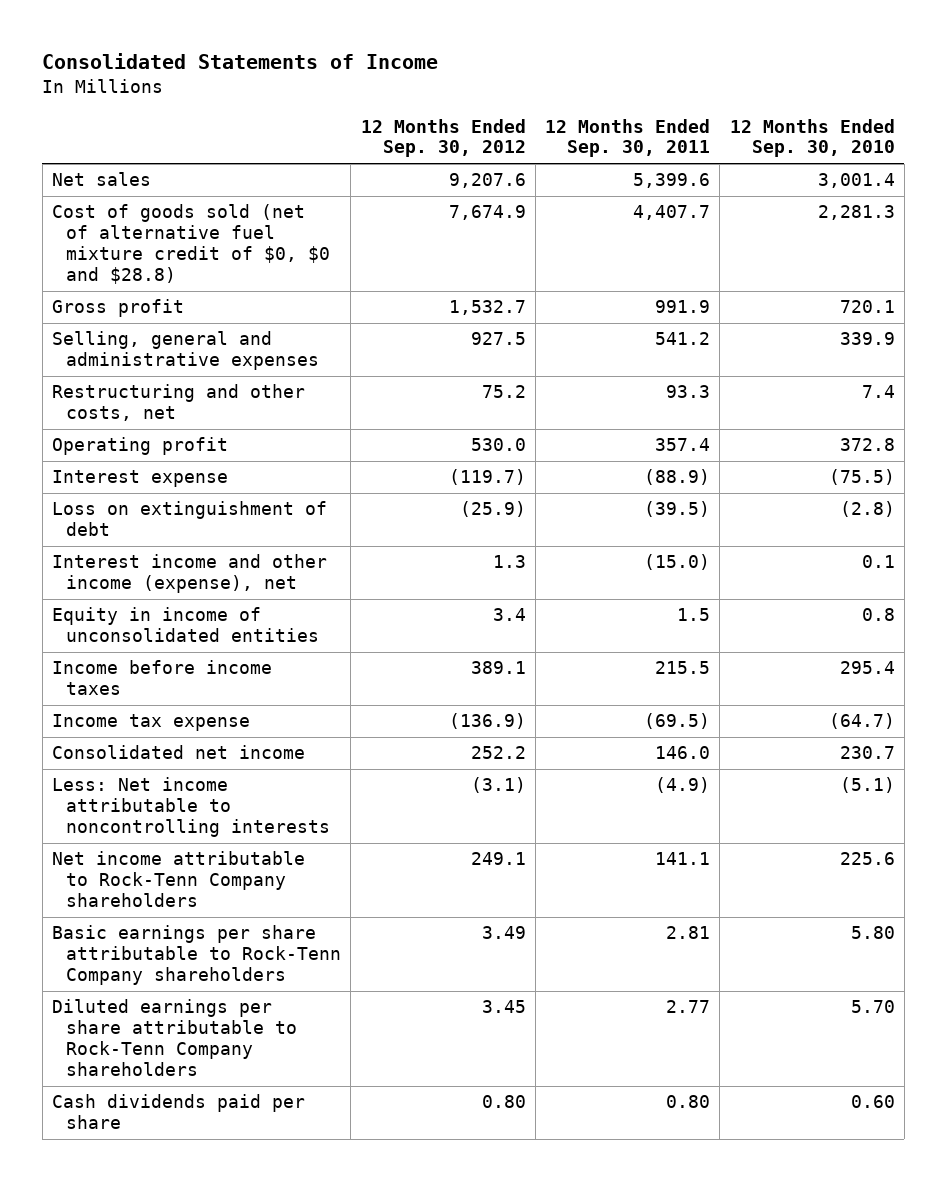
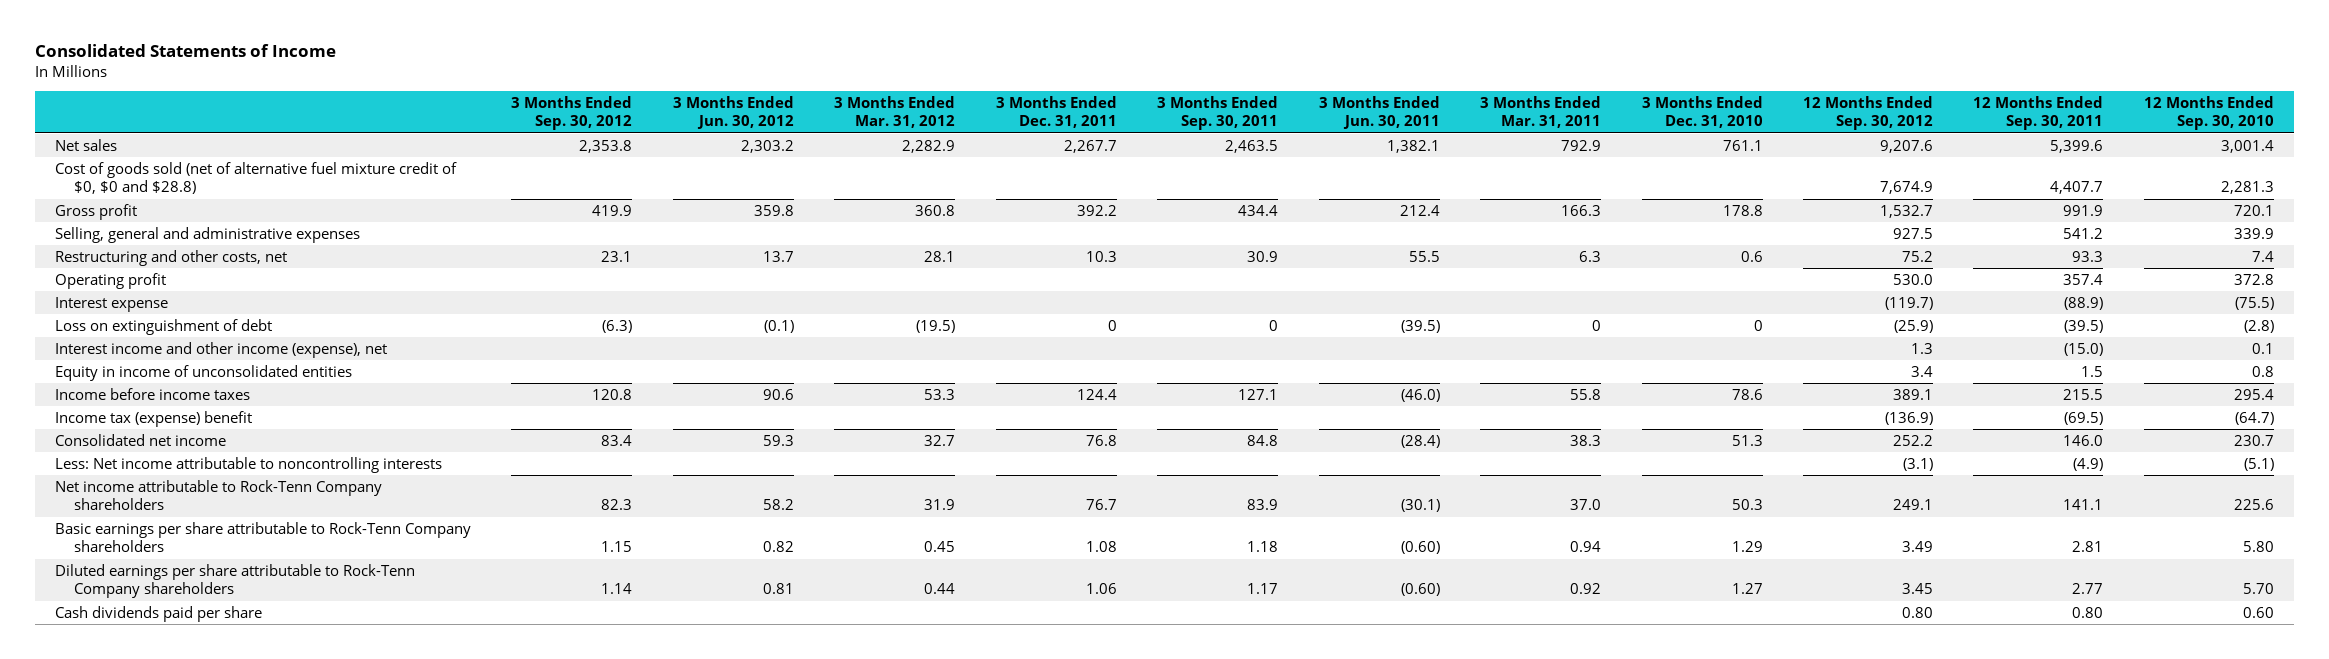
- | 12 Months Ended Sep. 30, 2012 | 12 Months Ended Sep. 30, 2011 | 12 Months Ended Sep. 30, 2010
+ | 3 Months Ended Sep. 30, 2012 | 3 Months Ended Jun. 30, 2012 | 3 Months Ended Mar. 31, 2012 | 3 Months Ended Dec. 31, 2011 | 3 Months Ended Sep. 30, 2011 | 3 Months Ended Jun. 30, 2011 | 3 Months Ended Mar. 31, 2011 | 3 Months Ended Dec. 31, 2010 | 12 Months Ended Sep. 30, 2012 | 12 Months Ended Sep. 30, 2011 | 12 Months Ended Sep. 30, 2010
- Income tax expense | (136.9) | (69.5) | (64.7)
+ Income tax (expense) benefit | | | | | | | | | (136.9) | (69.5) | (64.7)

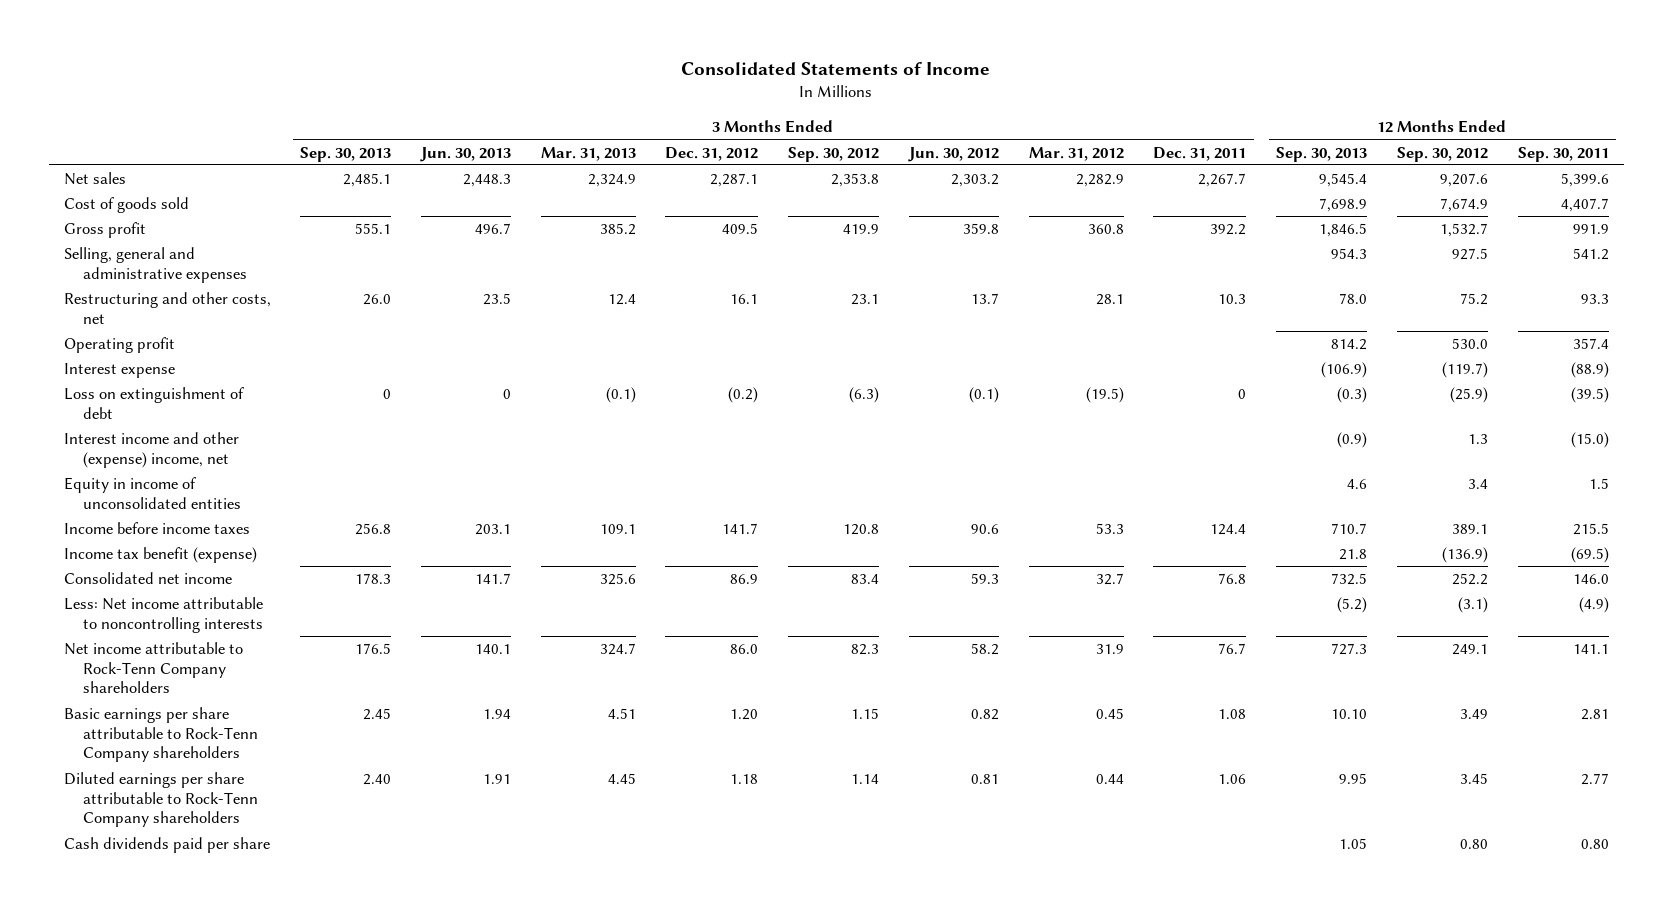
- | 3 Months Ended Sep. 30, 2012 | 3 Months Ended Jun. 30, 2012 | 3 Months Ended Mar. 31, 2012 | 3 Months Ended Dec. 31, 2011 | 3 Months Ended Sep. 30, 2011 | 3 Months Ended Jun. 30, 2011 | 3 Months Ended Mar. 31, 2011 | 3 Months Ended Dec. 31, 2010 | 12 Months Ended Sep. 30, 2012 | 12 Months Ended Sep. 30, 2011 | 12 Months Ended Sep. 30, 2010
+ | 3 Months Ended Sep. 30, 2013 | 3 Months Ended Jun. 30, 2013 | 3 Months Ended Mar. 31, 2013 | 3 Months Ended Dec. 31, 2012 | 3 Months Ended Sep. 30, 2012 | 3 Months Ended Jun. 30, 2012 | 3 Months Ended Mar. 31, 2012 | 3 Months Ended Dec. 31, 2011 | 12 Months Ended Sep. 30, 2013 | 12 Months Ended Sep. 30, 2012 | 12 Months Ended Sep. 30, 2011
- Cost of goods sold (net of alternative fuel mixture credit of $0, $0 and $28.8) | | | | | | | | | 7,674.9 | 4,407.7 | 2,281.3
+ Cost of goods sold | | | | | | | | | 7,698.9 | 7,674.9 | 4,407.7
- Interest income and other income (expense), net | | | | | | | | | 1.3 | (15.0) | 0.1
+ Interest income and other (expense) income, net | | | | | | | | | (0.9) | 1.3 | (15.0)
- Income tax (expense) benefit | | | | | | | | | (136.9) | (69.5) | (64.7)
+ Income tax benefit (expense) | | | | | | | | | 21.8 | (136.9) | (69.5)

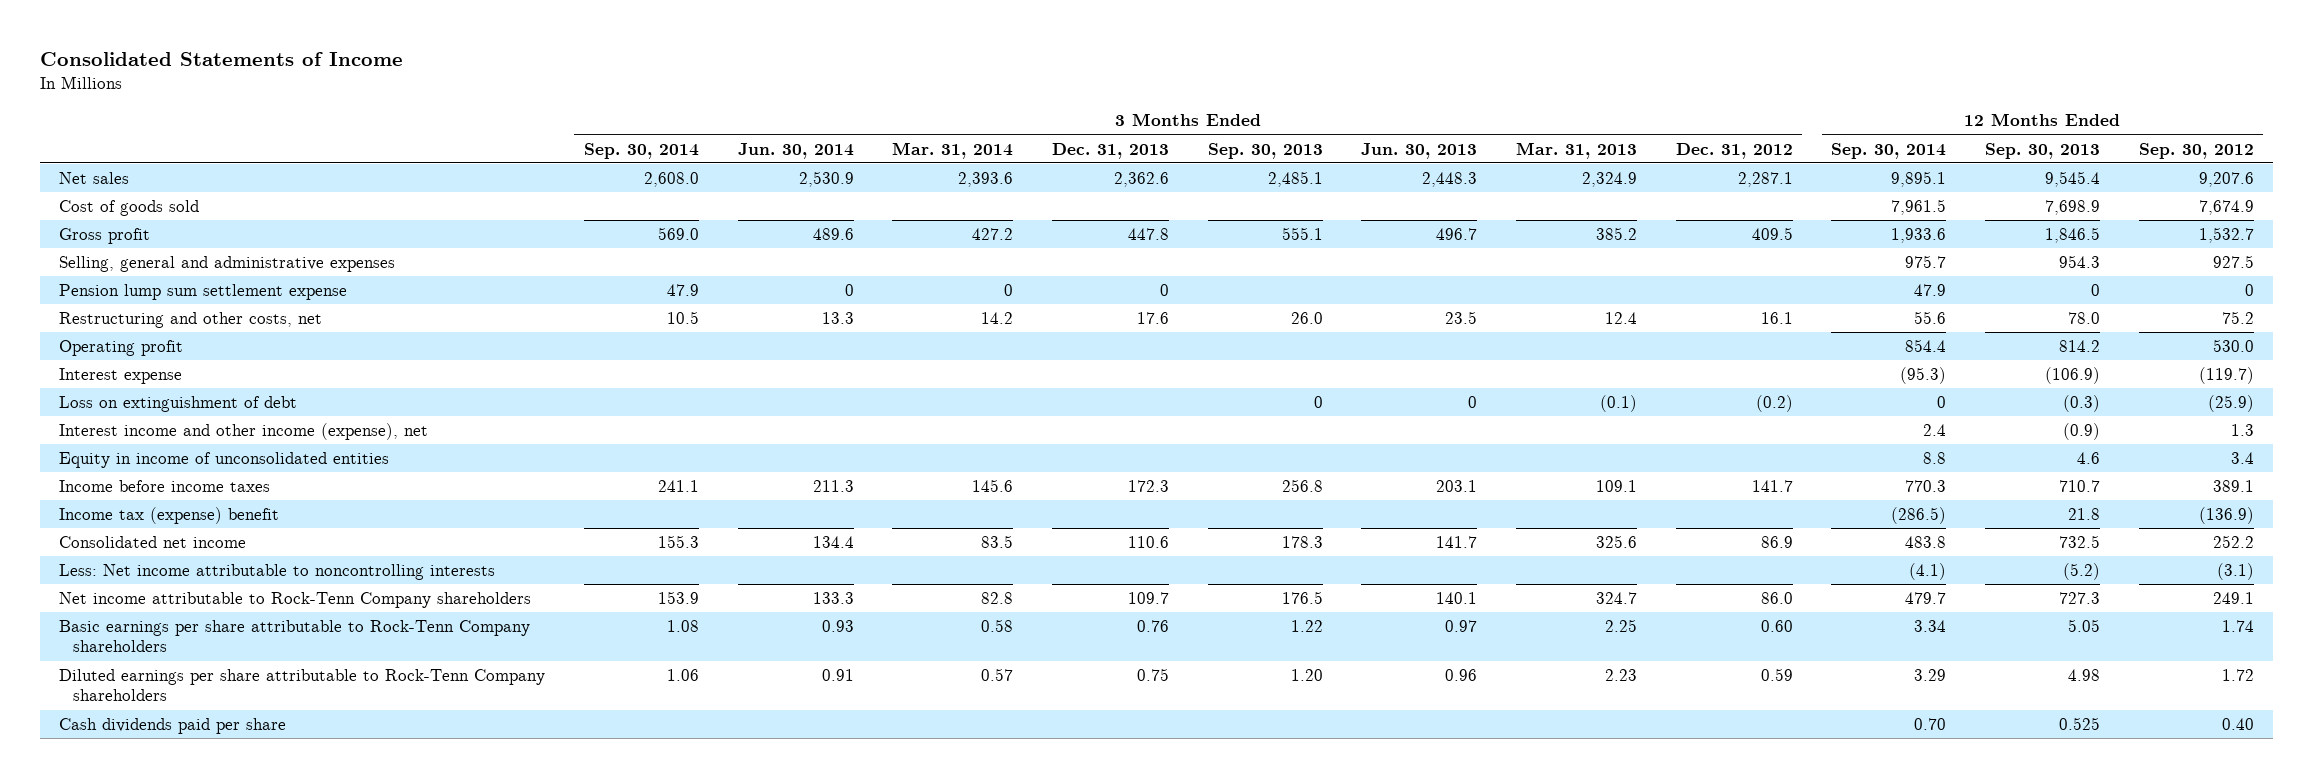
- | 3 Months Ended Sep. 30, 2013 | 3 Months Ended Jun. 30, 2013 | 3 Months Ended Mar. 31, 2013 | 3 Months Ended Dec. 31, 2012 | 3 Months Ended Sep. 30, 2012 | 3 Months Ended Jun. 30, 2012 | 3 Months Ended Mar. 31, 2012 | 3 Months Ended Dec. 31, 2011 | 12 Months Ended Sep. 30, 2013 | 12 Months Ended Sep. 30, 2012 | 12 Months Ended Sep. 30, 2011
+ | 3 Months Ended Sep. 30, 2014 | 3 Months Ended Jun. 30, 2014 | 3 Months Ended Mar. 31, 2014 | 3 Months Ended Dec. 31, 2013 | 3 Months Ended Sep. 30, 2013 | 3 Months Ended Jun. 30, 2013 | 3 Months Ended Mar. 31, 2013 | 3 Months Ended Dec. 31, 2012 | 12 Months Ended Sep. 30, 2014 | 12 Months Ended Sep. 30, 2013 | 12 Months Ended Sep. 30, 2012
+ Pension lump sum settlement expense | 47.9 | 0 | 0 | 0 | | | | | 47.9 | 0 | 0
- Interest income and other (expense) income, net | | | | | | | | | (0.9) | 1.3 | (15.0)
+ Interest income and other income (expense), net | | | | | | | | | 2.4 | (0.9) | 1.3
- Income tax benefit (expense) | | | | | | | | | 21.8 | (136.9) | (69.5)
+ Income tax (expense) benefit | | | | | | | | | (286.5) | 21.8 | (136.9)
- Basic earnings per share attributable to Rock-Tenn Company shareholders | 2.45 | 1.94 | 4.51 | 1.20 | 1.15 | 0.82 | 0.45 | 1.08 | 10.10 | 3.49 | 2.81
- Diluted earnings per share attributable to Rock-Tenn Company shareholders | 2.40 | 1.91 | 4.45 | 1.18 | 1.14 | 0.81 | 0.44 | 1.06 | 9.95 | 3.45 | 2.77
- Cash dividends paid per share | | | | | | | | | 1.05 | 0.80 | 0.80
+ Basic earnings per share attributable to Rock-Tenn Company shareholders | 1.08 | 0.93 | 0.58 | 0.76 | 1.22 | 0.97 | 2.25 | 0.60 | 3.34 | 5.05 | 1.74
+ Diluted earnings per share attributable to Rock-Tenn Company shareholders | 1.06 | 0.91 | 0.57 | 0.75 | 1.20 | 0.96 | 2.23 | 0.59 | 3.29 | 4.98 | 1.72
+ Cash dividends paid per share | | | | | | | | | 0.70 | 0.525 | 0.40

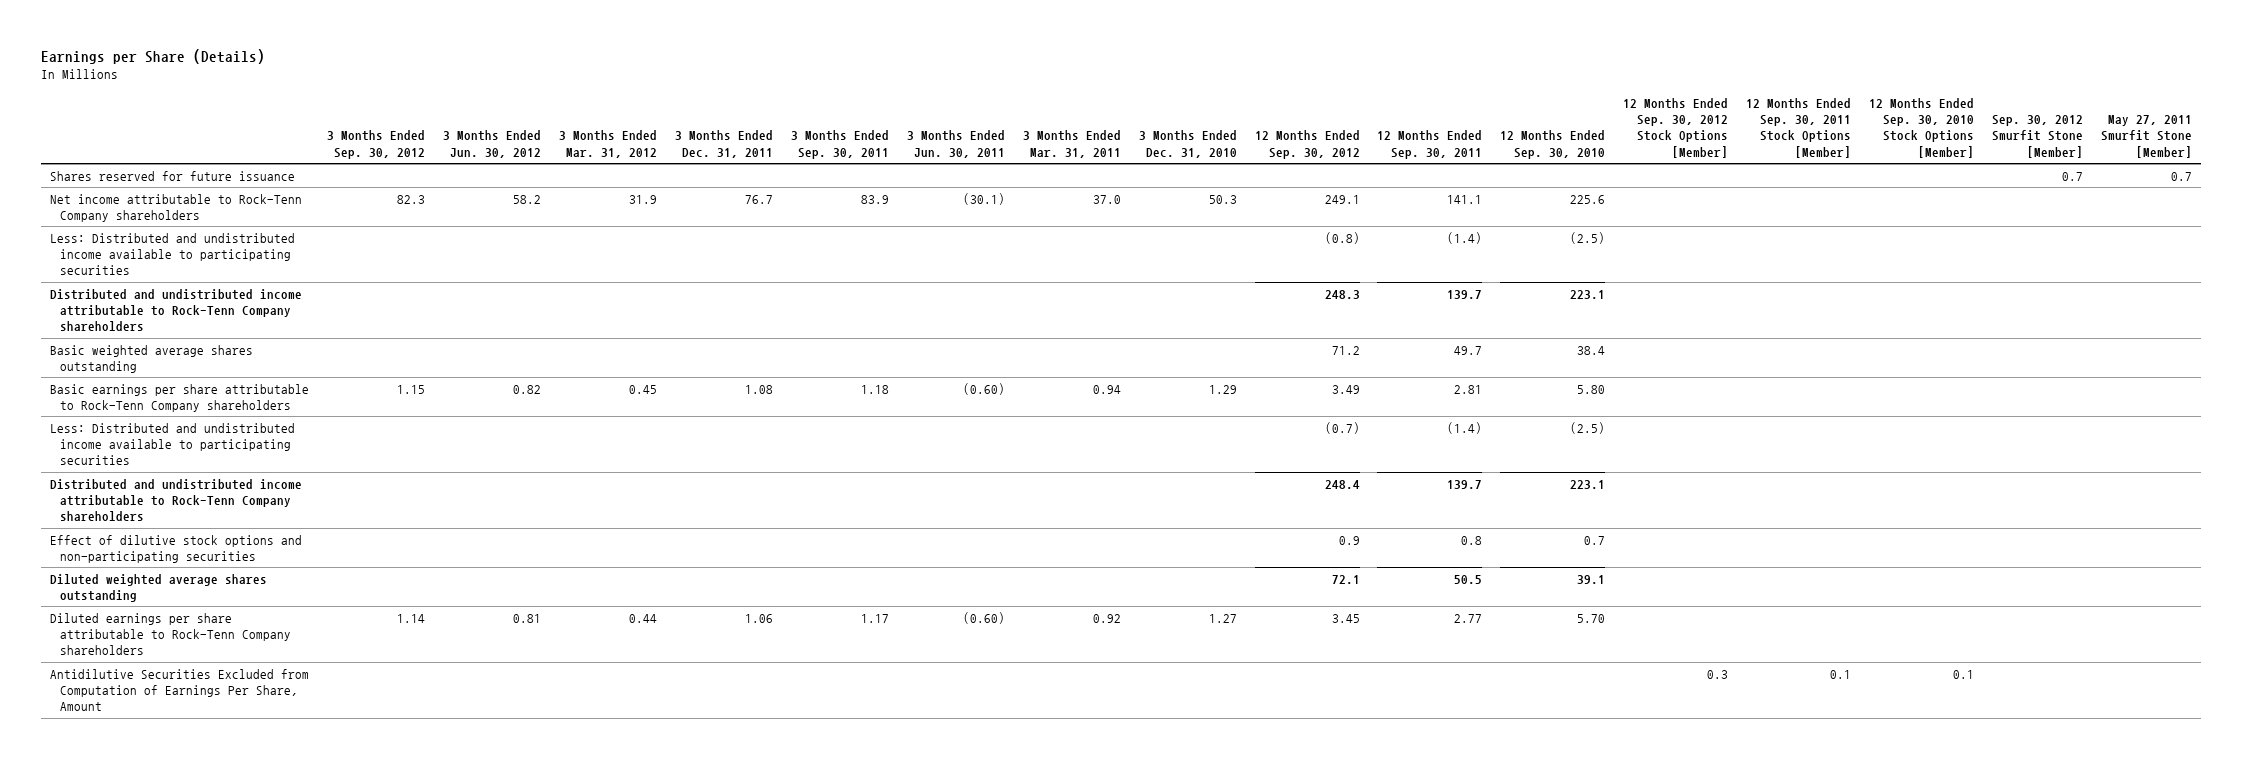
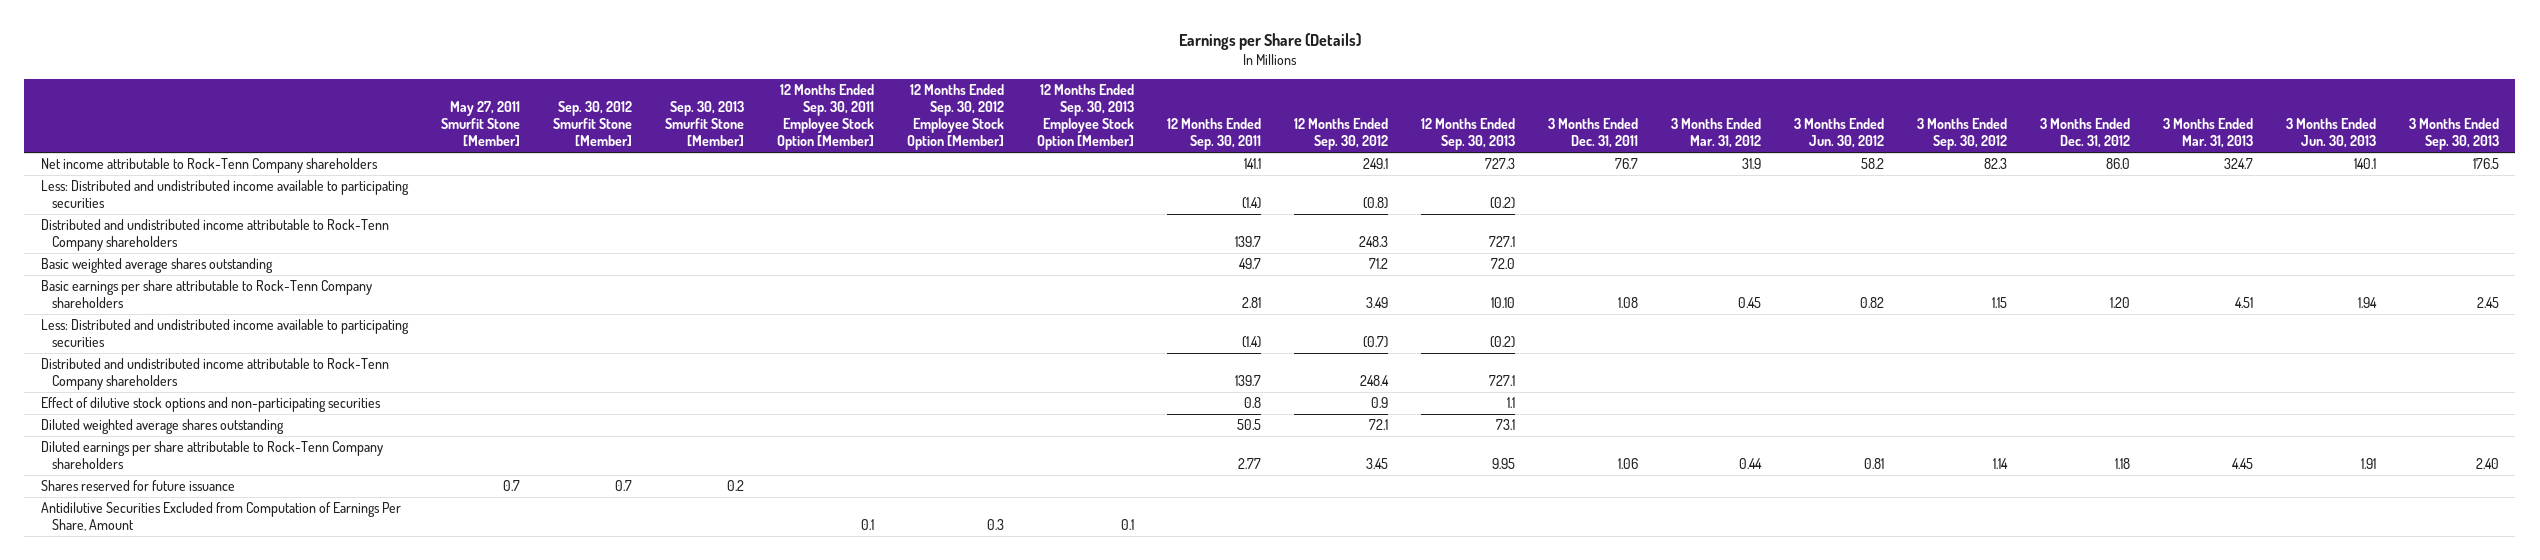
- | 3 Months Ended Sep. 30, 2012 | 3 Months Ended Jun. 30, 2012 | 3 Months Ended Mar. 31, 2012 | 3 Months Ended Dec. 31, 2011 | 3 Months Ended Sep. 30, 2011 | 3 Months Ended Jun. 30, 2011 | 3 Months Ended Mar. 31, 2011 | 3 Months Ended Dec. 31, 2010 | 12 Months Ended Sep. 30, 2012 | 12 Months Ended Sep. 30, 2011 | 12 Months Ended Sep. 30, 2010 | 12 Months Ended Sep. 30, 2012 Stock Options [Member] | 12 Months Ended Sep. 30, 2011 Stock Options [Member] | 12 Months Ended Sep. 30, 2010 Stock Options [Member] | Sep. 30, 2012 Smurfit Stone [Member] | May 27, 2011 Smurfit Stone [Member]
+ | May 27, 2011 Smurfit Stone [Member] | Sep. 30, 2012 Smurfit Stone [Member] | Sep. 30, 2013 Smurfit Stone [Member] | 12 Months Ended Sep. 30, 2011 Employee Stock Option [Member] | 12 Months Ended Sep. 30, 2012 Employee Stock Option [Member] | 12 Months Ended Sep. 30, 2013 Employee Stock Option [Member] | 12 Months Ended Sep. 30, 2011 | 12 Months Ended Sep. 30, 2012 | 12 Months Ended Sep. 30, 2013 | 3 Months Ended Dec. 31, 2011 | 3 Months Ended Mar. 31, 2012 | 3 Months Ended Jun. 30, 2012 | 3 Months Ended Sep. 30, 2012 | 3 Months Ended Dec. 31, 2012 | 3 Months Ended Mar. 31, 2013 | 3 Months Ended Jun. 30, 2013 | 3 Months Ended Sep. 30, 2013
moved down: Shares reserved for future issuance | 0.7 | 0.7 | 0.2 | | | | | | | | | | | | | |

